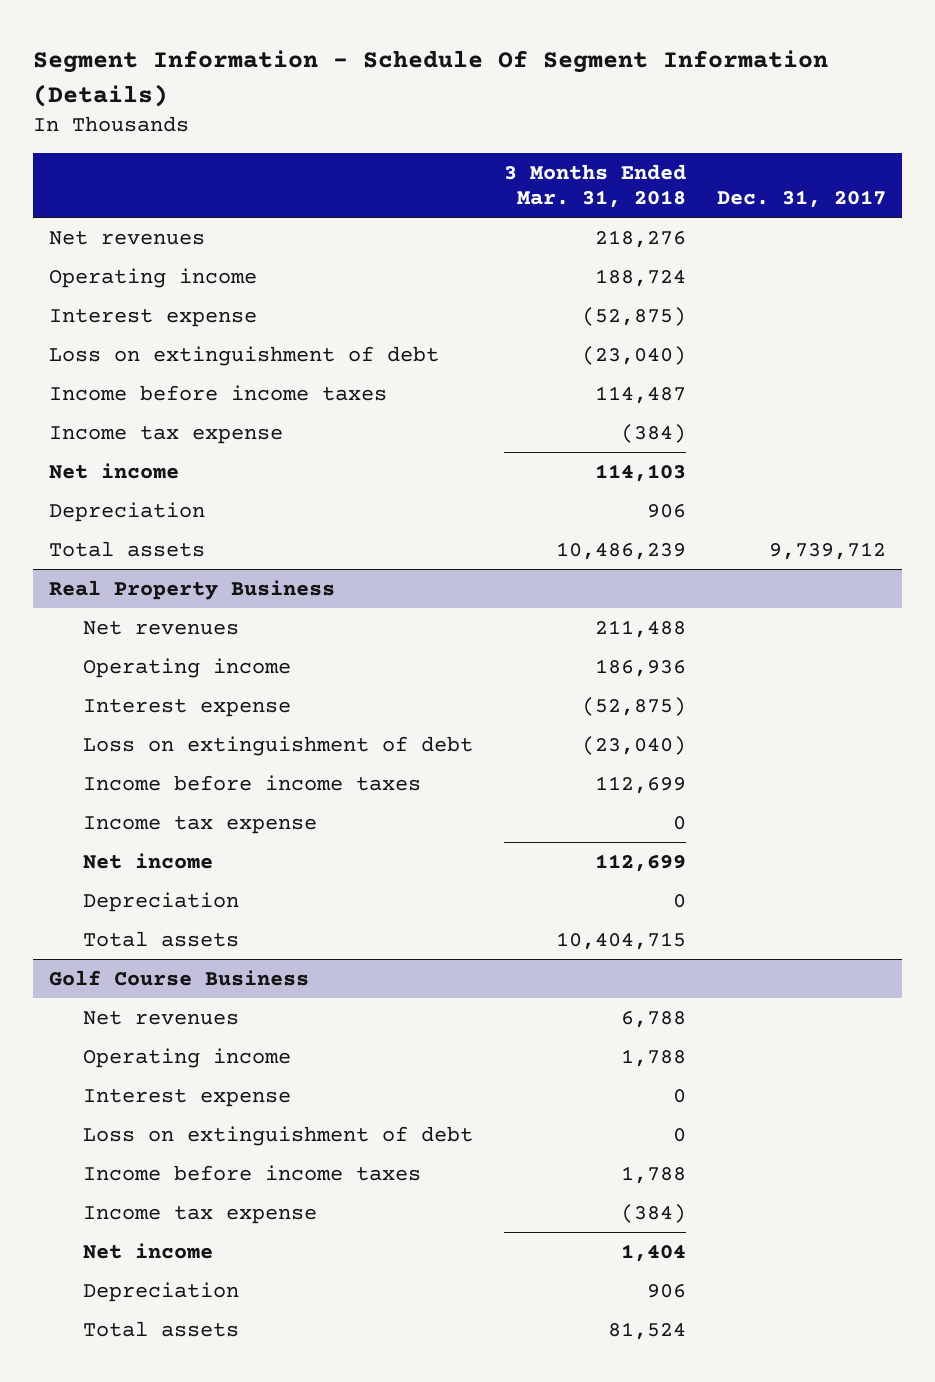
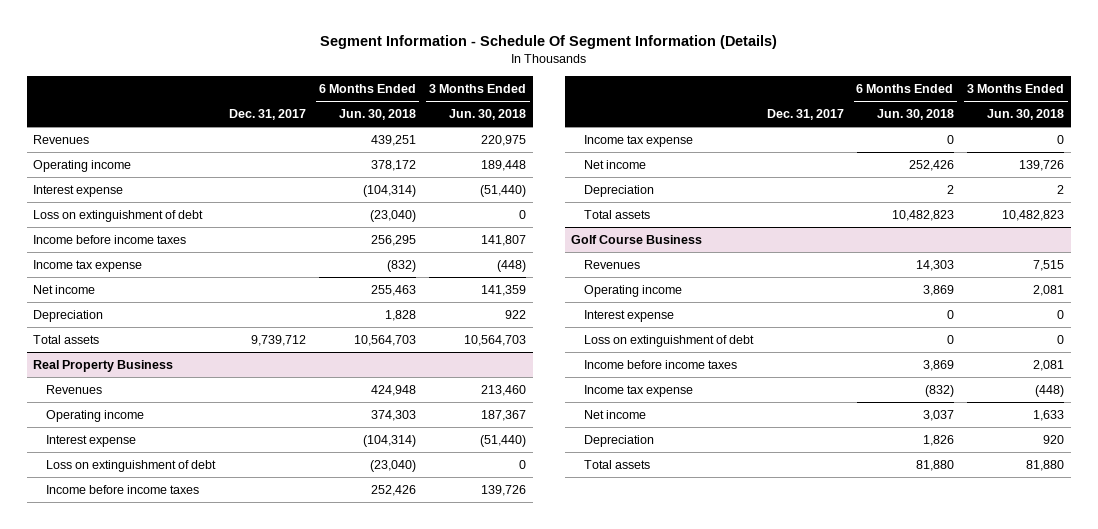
- | 3 Months Ended Mar. 31, 2018 | Dec. 31, 2017
+ | Dec. 31, 2017 | 6 Months Ended Jun. 30, 2018 | 3 Months Ended Jun. 30, 2018
- Net revenues | 218,276 |
+ Revenues | | 439,251 | 220,975
@ Real Property Business
- Net revenues | 211,488 |
+ Revenues | | 424,948 | 213,460
@ Golf Course Business
- Net revenues | 6,788 |
+ Revenues | | 14,303 | 7,515

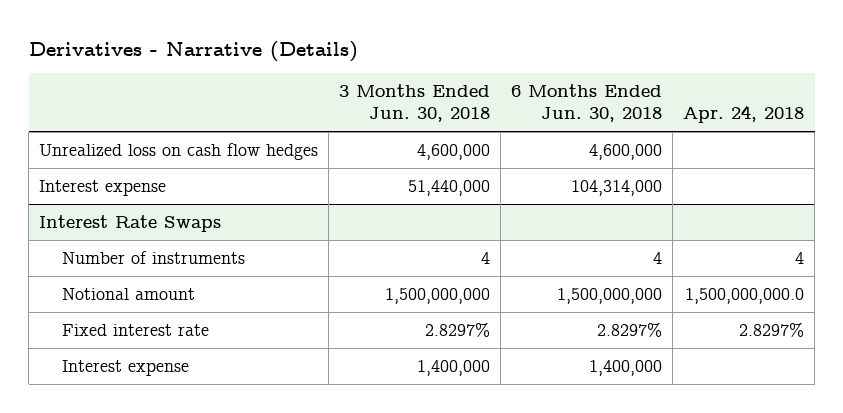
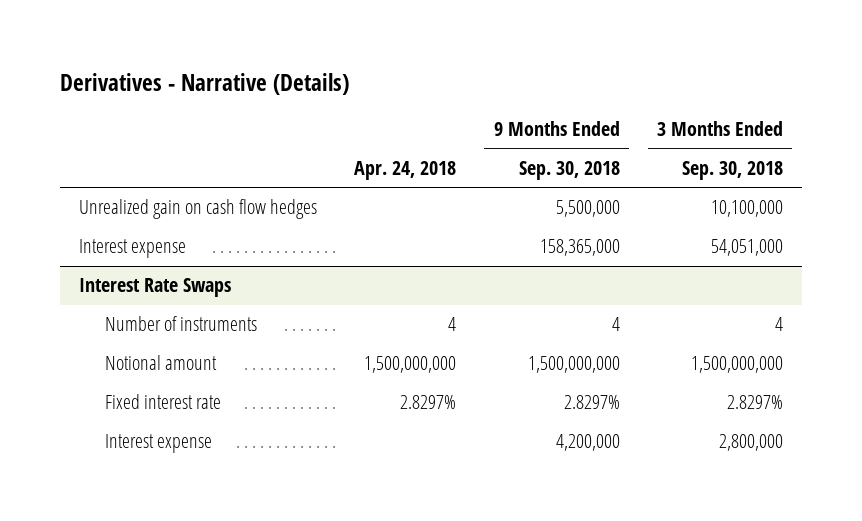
- | 3 Months Ended Jun. 30, 2018 | 6 Months Ended Jun. 30, 2018 | Apr. 24, 2018
+ | Apr. 24, 2018 | 9 Months Ended Sep. 30, 2018 | 3 Months Ended Sep. 30, 2018
- Unrealized loss on cash flow hedges | 4,600,000 | 4,600,000 |
+ Unrealized gain on cash flow hedges | | 5,500,000 | 10,100,000
@ Interest Rate Swaps
- Notional amount | 1,500,000,000 | 1,500,000,000 | 1,500,000,000.0
+ Notional amount | 1,500,000,000 | 1,500,000,000 | 1,500,000,000

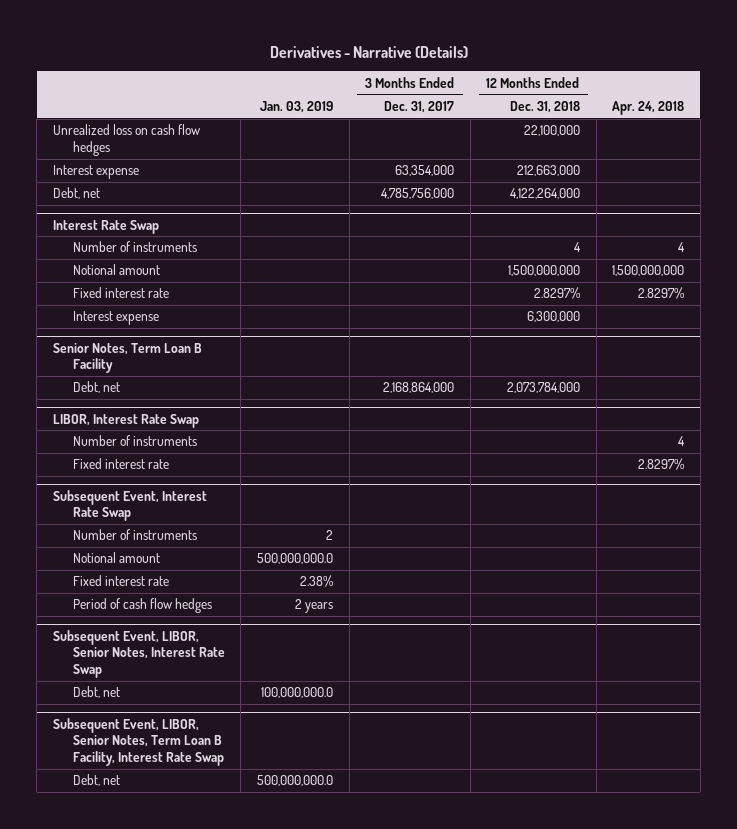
- | Apr. 24, 2018 | 9 Months Ended Sep. 30, 2018 | 3 Months Ended Sep. 30, 2018
+ | Jan. 03, 2019 | 3 Months Ended Dec. 31, 2017 | 12 Months Ended Dec. 31, 2018 | Apr. 24, 2018
- Unrealized gain on cash flow hedges | | 5,500,000 | 10,100,000
+ Unrealized loss on cash flow hedges | | | 22,100,000 |
- Interest Rate Swaps
+ Debt, net | | 4,785,756,000 | 4,122,264,000 |
+ Interest Rate Swap
+ Senior Notes, Term Loan B Facility
+ Debt, net | | 2,168,864,000 | 2,073,784,000 |
+ LIBOR, Interest Rate Swap
+ Number of instruments | | | | 4
+ Fixed interest rate | | | | 2.8297%
+ Subsequent Event, Interest Rate Swap
+ Number of instruments | 2 | | |
+ Notional amount | 500,000,000.0 | | |
+ Fixed interest rate | 2.38% | | |
+ Period of cash flow hedges | 2 years | | |
+ Subsequent Event, LIBOR, Senior Notes, Interest Rate Swap
+ Debt, net | 100,000,000.0 | | |
+ Subsequent Event, LIBOR, Senior Notes, Term Loan B Facility, Interest Rate Swap
+ Debt, net | 500,000,000.0 | | |

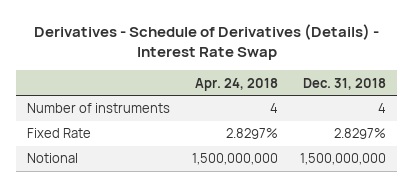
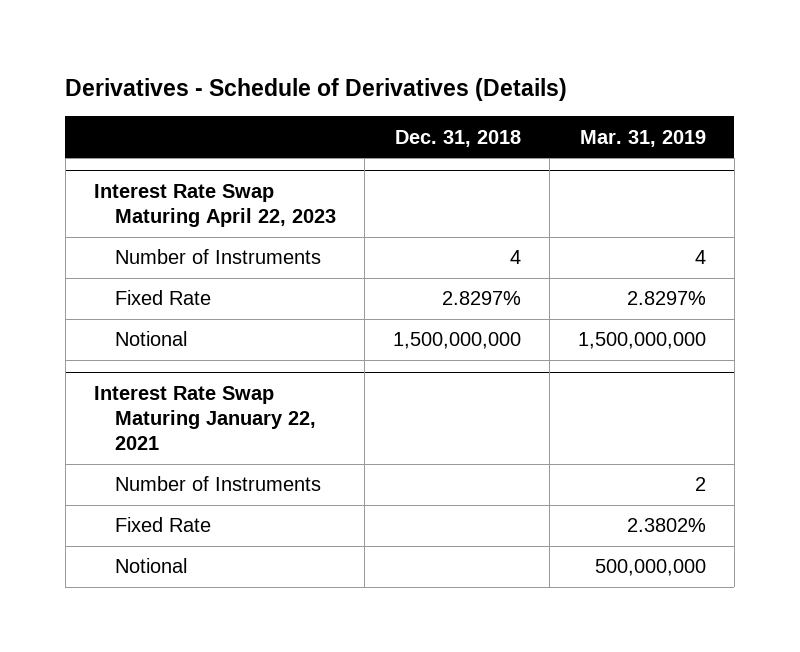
- Derivatives - Schedule of Derivatives (Details) - Interest Rate Swap
+ Derivatives - Schedule of Derivatives (Details)
- | Apr. 24, 2018 | Dec. 31, 2018
+ | Dec. 31, 2018 | Mar. 31, 2019
- Number of instruments | 4 | 4
+ Interest Rate Swap Maturing April 22, 2023
+ Number of Instruments | 4 | 4
+ Interest Rate Swap Maturing January 22, 2021
+ Number of Instruments | | 2
+ Fixed Rate | | 2.3802%
+ Notional | | 500,000,000

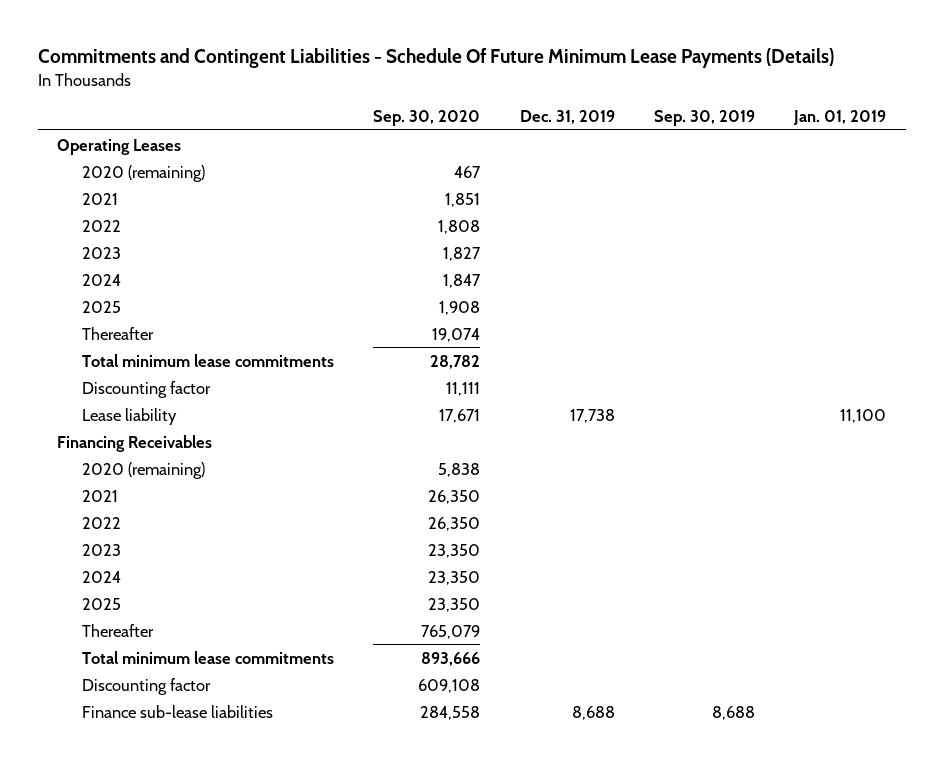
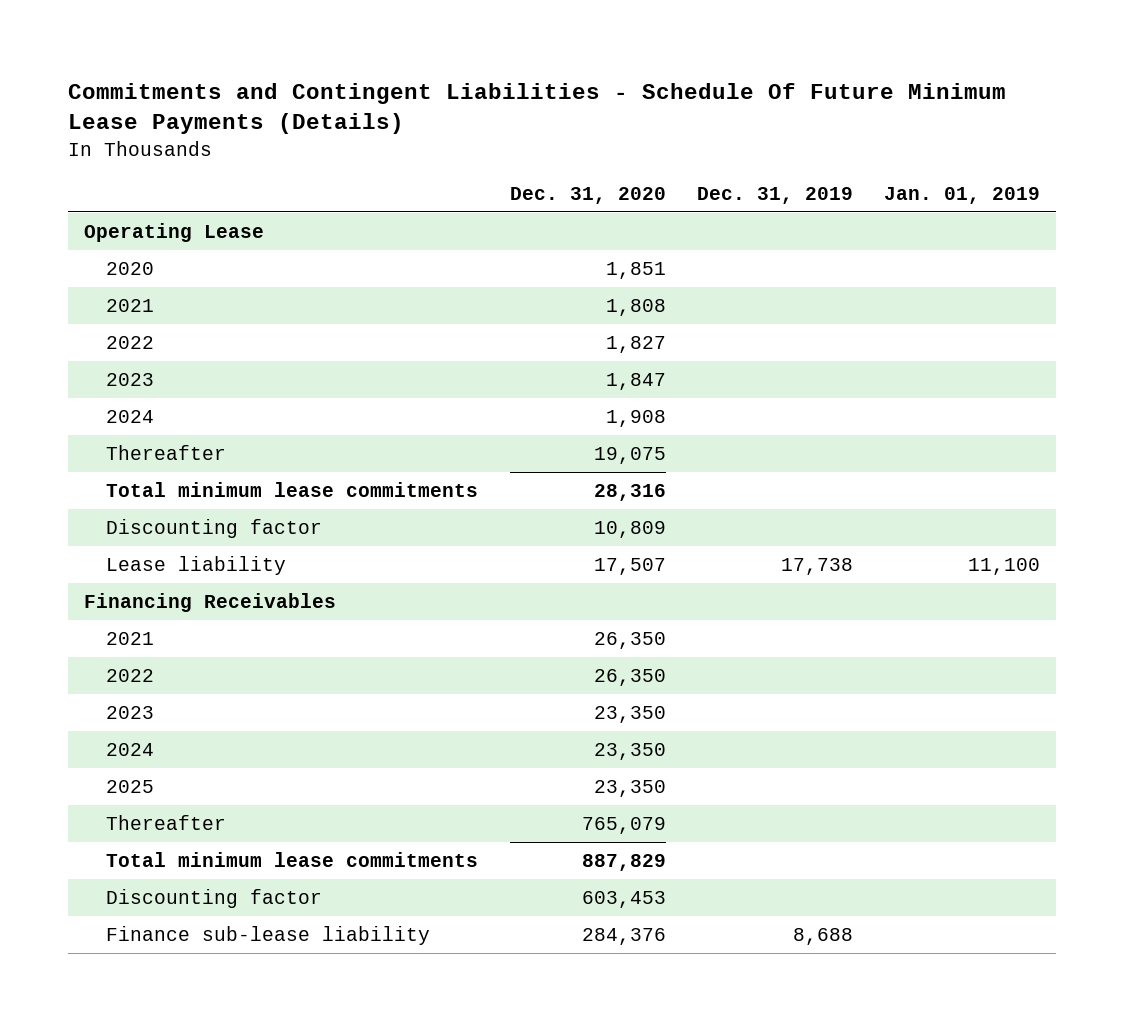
- | Sep. 30, 2020 | Dec. 31, 2019 | Sep. 30, 2019 | Jan. 01, 2019
+ | Dec. 31, 2020 | Dec. 31, 2019 | Jan. 01, 2019
- Operating Leases
- 2020 (remaining) | 467 | | |
+ Operating Lease
+ 2020 | 1,851 | |
- 2025 | 1,908 | | |
- 2020 (remaining) | 5,838 | | |
- Finance sub-lease liabilities | 284,558 | 8,688 | 8,688 |
+ Finance sub-lease liability | 284,376 | 8,688 |

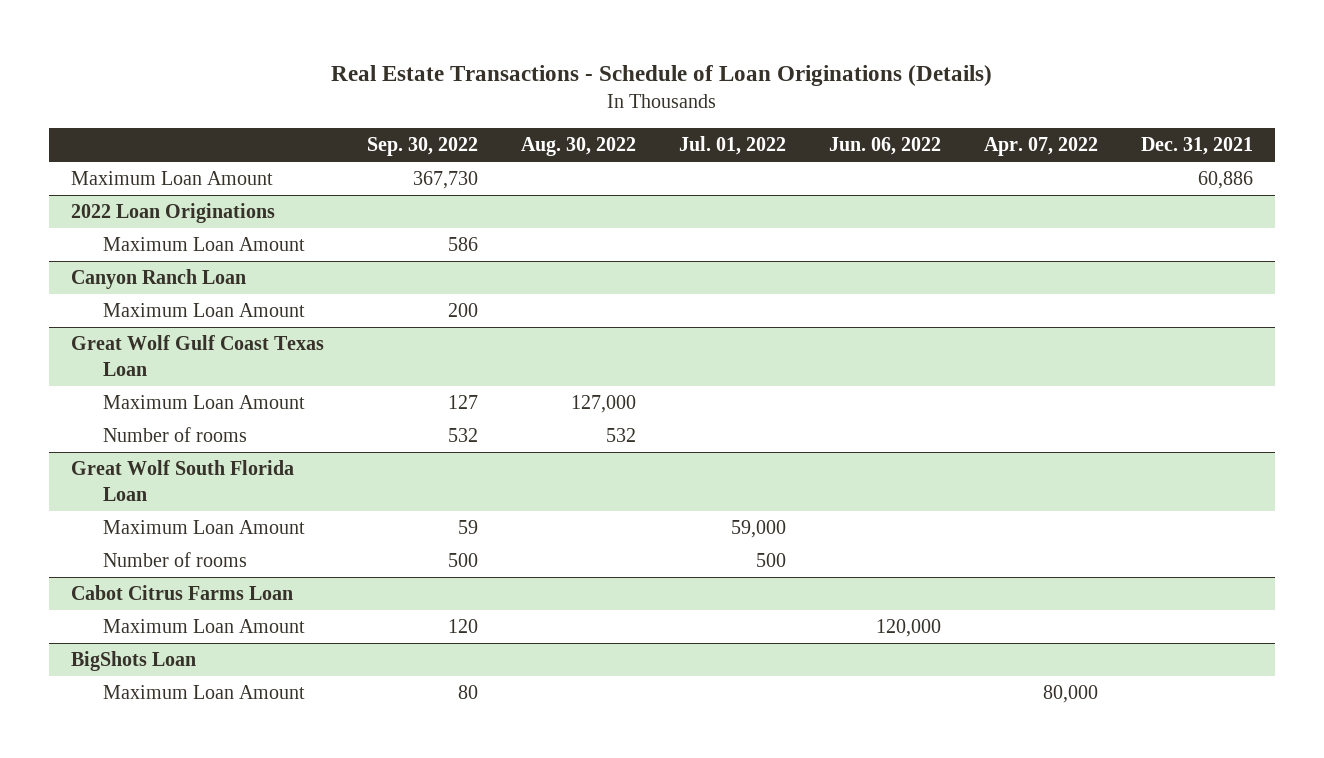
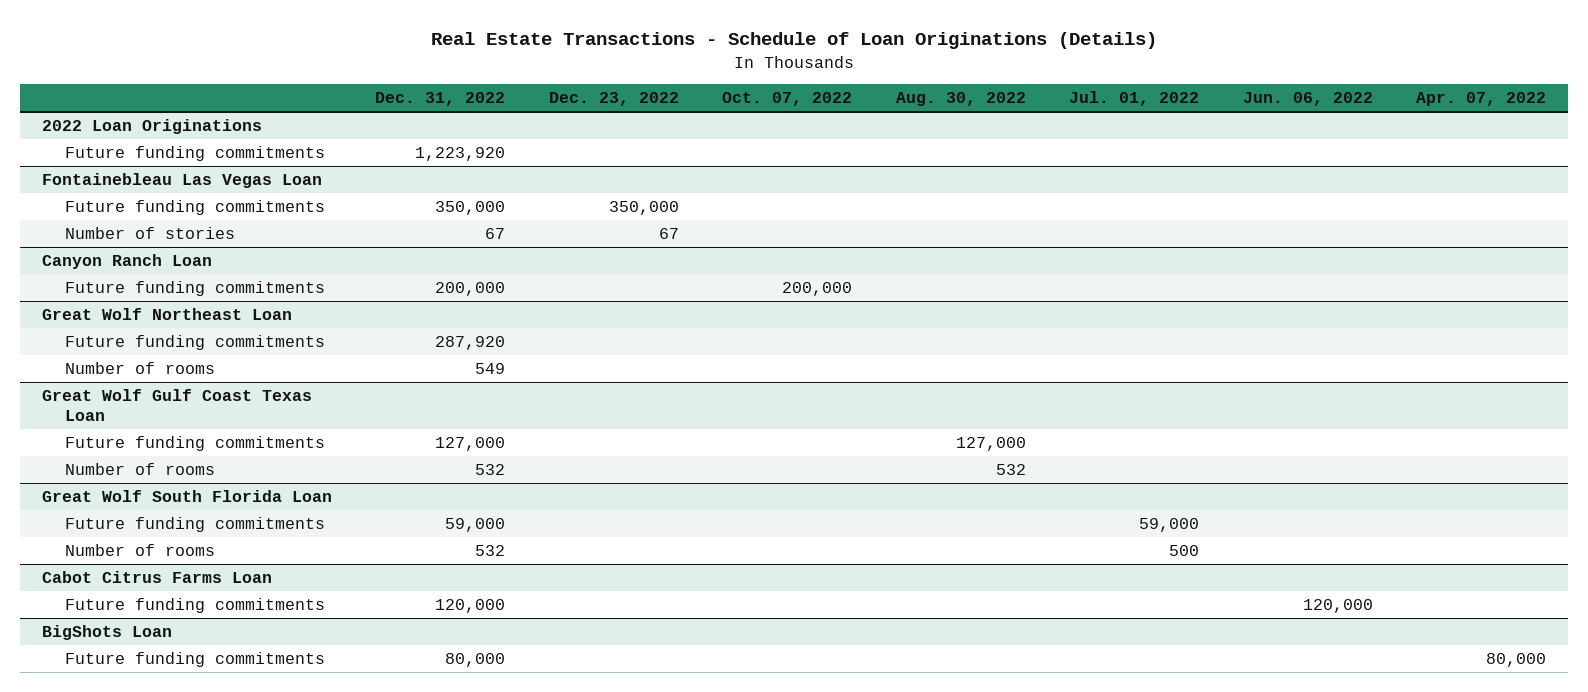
- | Sep. 30, 2022 | Aug. 30, 2022 | Jul. 01, 2022 | Jun. 06, 2022 | Apr. 07, 2022 | Dec. 31, 2021
+ | Dec. 31, 2022 | Dec. 23, 2022 | Oct. 07, 2022 | Aug. 30, 2022 | Jul. 01, 2022 | Jun. 06, 2022 | Apr. 07, 2022
- Maximum Loan Amount | 367,730 | | | | | 60,886
@ 2022 Loan Originations
- Maximum Loan Amount | 586 | | | | |
+ Future funding commitments | 1,223,920 | | | | | |
+ Fontainebleau Las Vegas Loan
+ Future funding commitments | 350,000 | 350,000 | | | | |
+ Number of stories | 67 | 67 | | | | |
@ Canyon Ranch Loan
- Maximum Loan Amount | 200 | | | | |
+ Future funding commitments | 200,000 | | 200,000 | | | |
+ Great Wolf Northeast Loan
+ Future funding commitments | 287,920 | | | | | |
+ Number of rooms | 549 | | | | | |
@ Great Wolf Gulf Coast Texas Loan
- Maximum Loan Amount | 127 | 127,000 | | | |
+ Future funding commitments | 127,000 | | | 127,000 | | |
@ Great Wolf South Florida Loan
- Maximum Loan Amount | 59 | | 59,000 | | |
+ Future funding commitments | 59,000 | | | | 59,000 | |
@ Cabot Citrus Farms Loan
- Maximum Loan Amount | 120 | | | 120,000 | |
+ Future funding commitments | 120,000 | | | | | 120,000 |
@ BigShots Loan
- Maximum Loan Amount | 80 | | | | 80,000 |
+ Future funding commitments | 80,000 | | | | | | 80,000

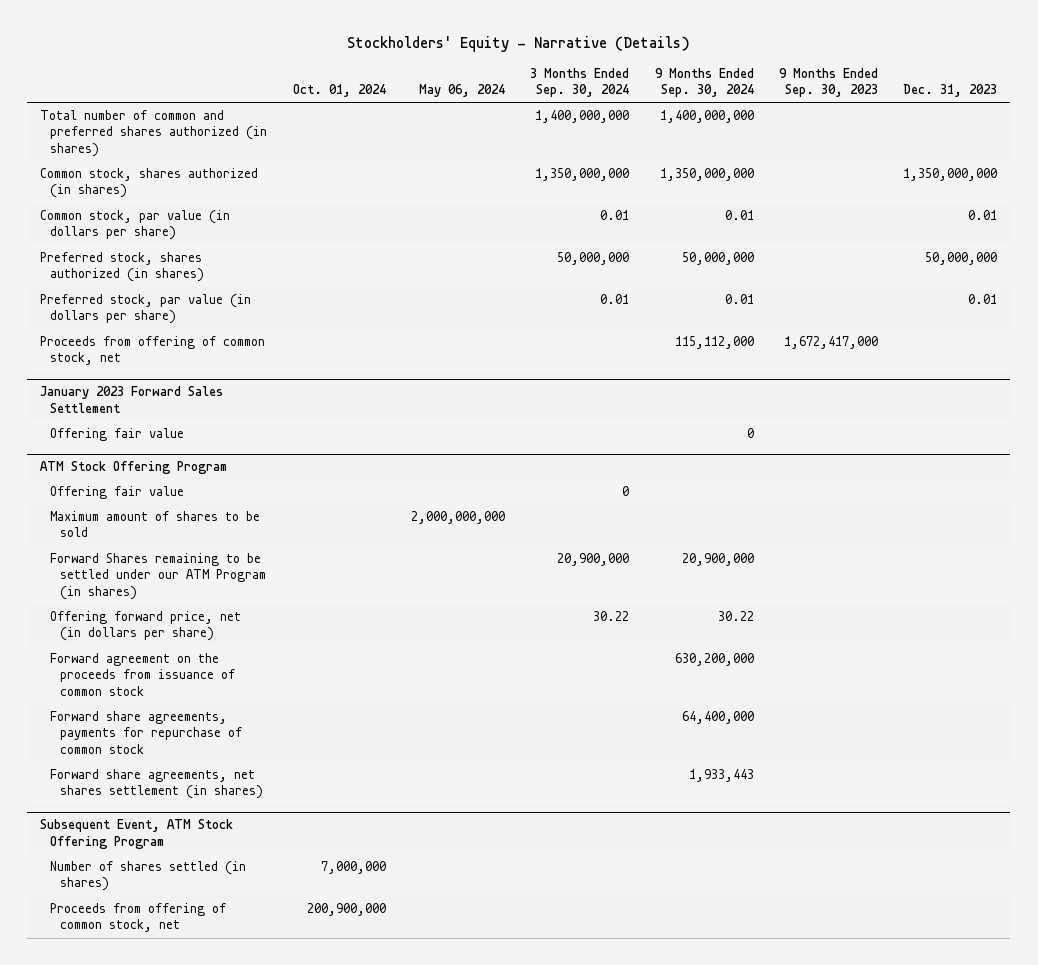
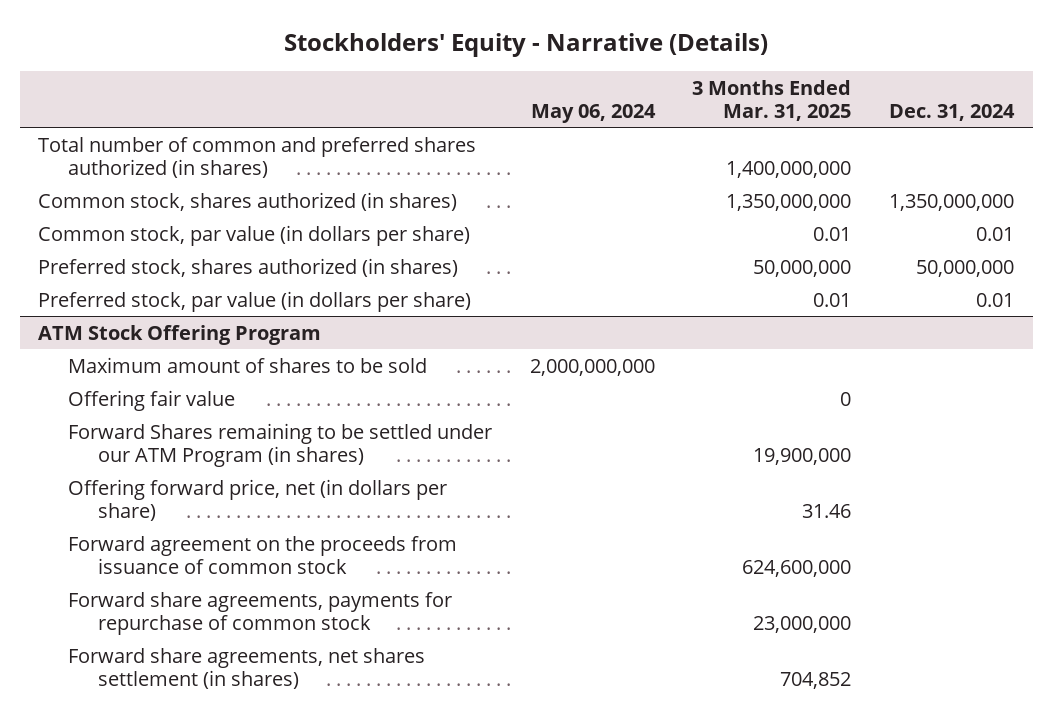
- | Oct. 01, 2024 | May 06, 2024 | 3 Months Ended Sep. 30, 2024 | 9 Months Ended Sep. 30, 2024 | 9 Months Ended Sep. 30, 2023 | Dec. 31, 2023
+ | May 06, 2024 | 3 Months Ended Mar. 31, 2025 | Dec. 31, 2024
- Proceeds from offering of common stock, net | | | | 115,112,000 | 1,672,417,000 |
- January 2023 Forward Sales Settlement
- Offering fair value | | | | 0 | |
@ ATM Stock Offering Program
moved down: Offering fair value | | 0 |
- Subsequent Event, ATM Stock Offering Program
- Number of shares settled (in shares) | 7,000,000 | | | | |
- Proceeds from offering of common stock, net | 200,900,000 | | | | |

